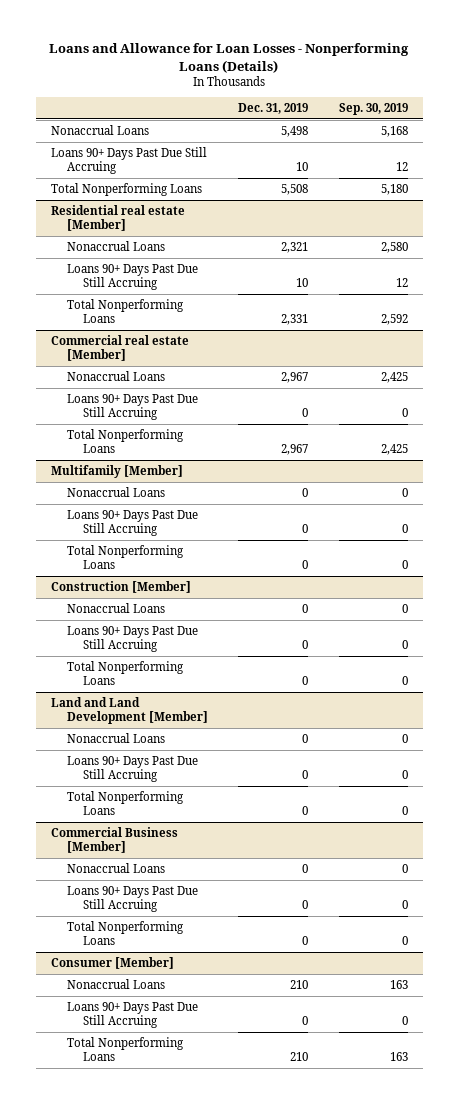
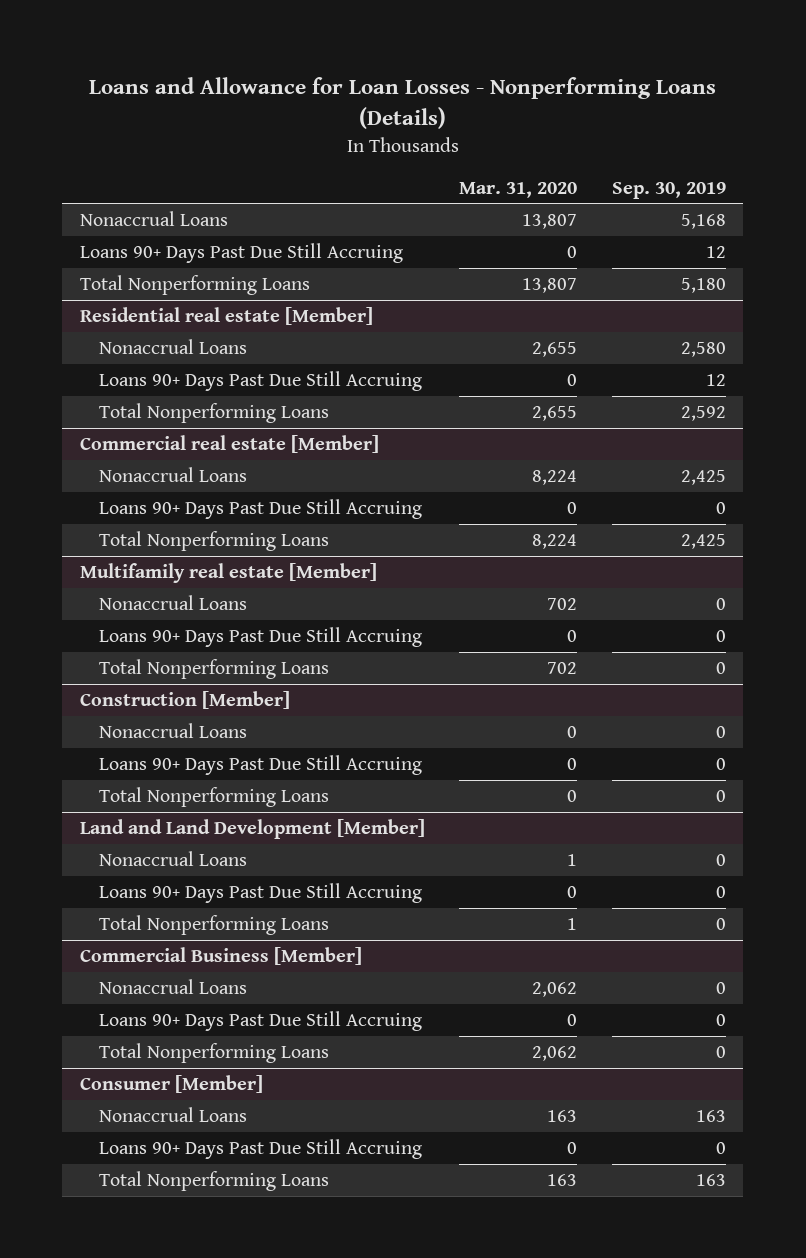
- | Dec. 31, 2019 | Sep. 30, 2019
+ | Mar. 31, 2020 | Sep. 30, 2019
- Multifamily [Member]
+ Multifamily real estate [Member]

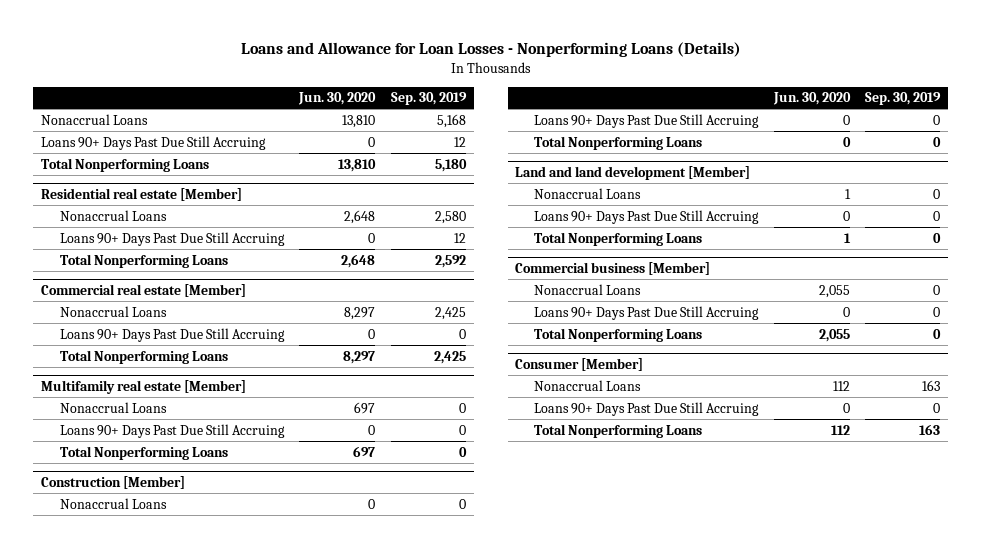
- | Mar. 31, 2020 | Sep. 30, 2019
+ | Jun. 30, 2020 | Sep. 30, 2019
- Land and Land Development [Member]
+ Land and land development [Member]
- Commercial Business [Member]
+ Commercial business [Member]

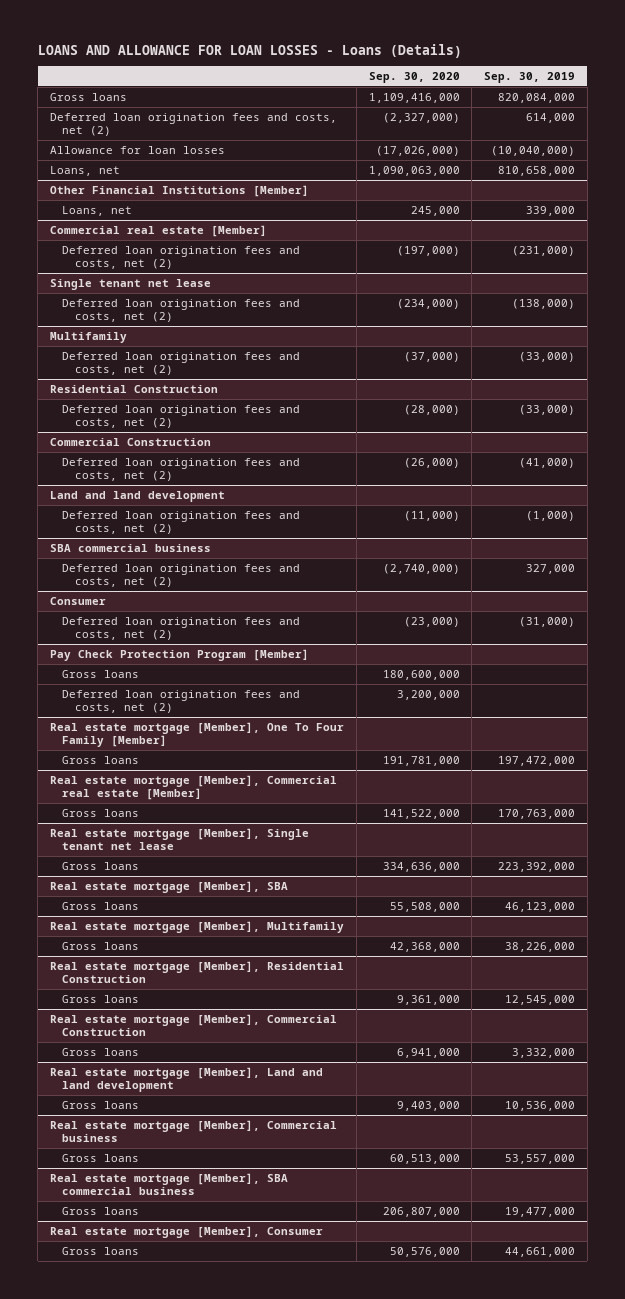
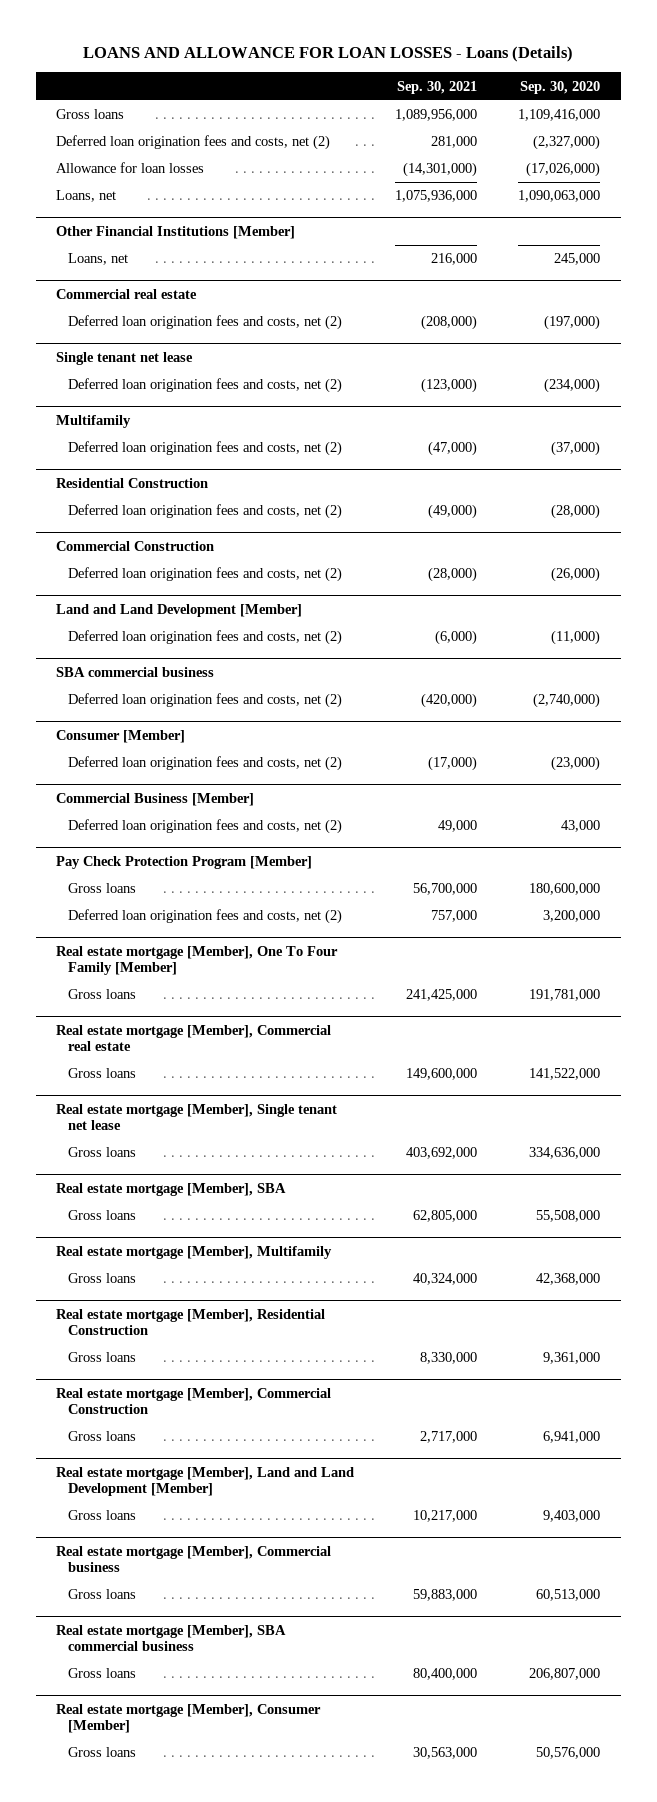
- | Sep. 30, 2020 | Sep. 30, 2019
+ | Sep. 30, 2021 | Sep. 30, 2020
- Commercial real estate [Member]
+ Commercial real estate
- Land and land development
+ Land and Land Development [Member]
- Consumer
+ Consumer [Member]
+ Commercial Business [Member]
+ Deferred loan origination fees and costs, net (2) | 49,000 | 43,000
- Real estate mortgage [Member], Commercial real estate [Member]
+ Real estate mortgage [Member], Commercial real estate
- Real estate mortgage [Member], Land and land development
+ Real estate mortgage [Member], Land and Land Development [Member]
- Real estate mortgage [Member], Consumer
+ Real estate mortgage [Member], Consumer [Member]

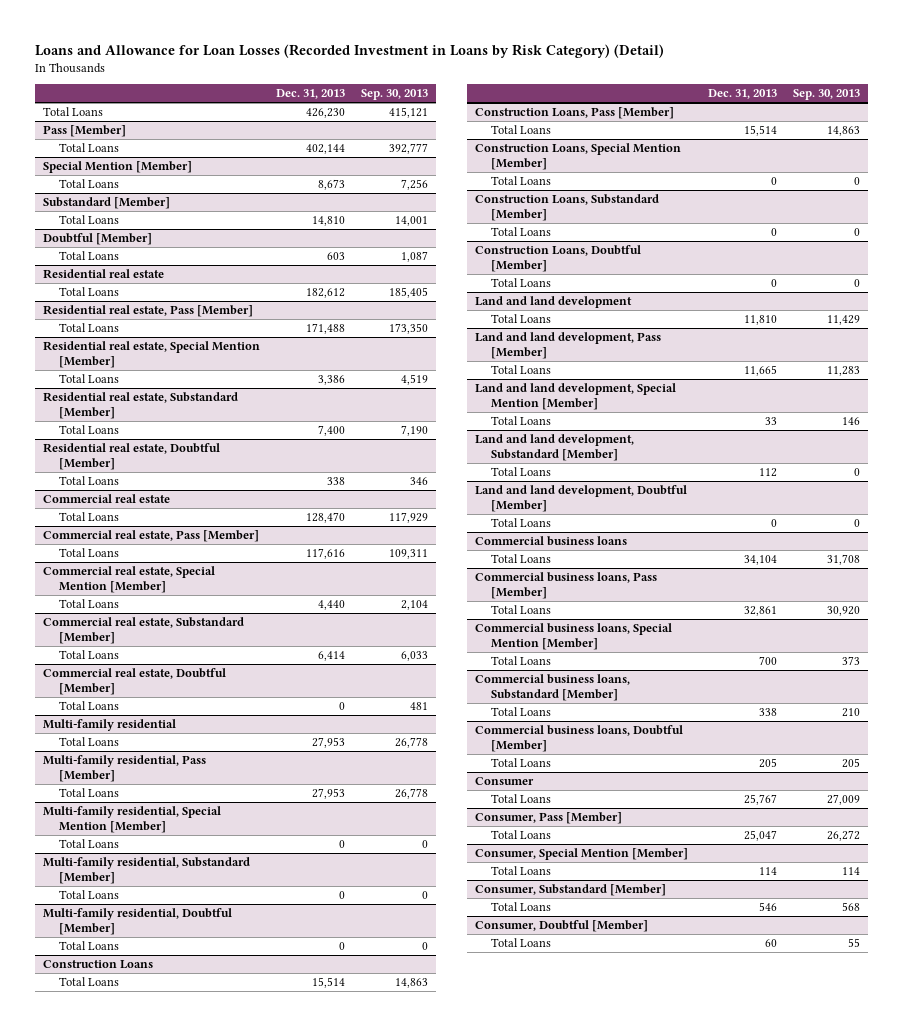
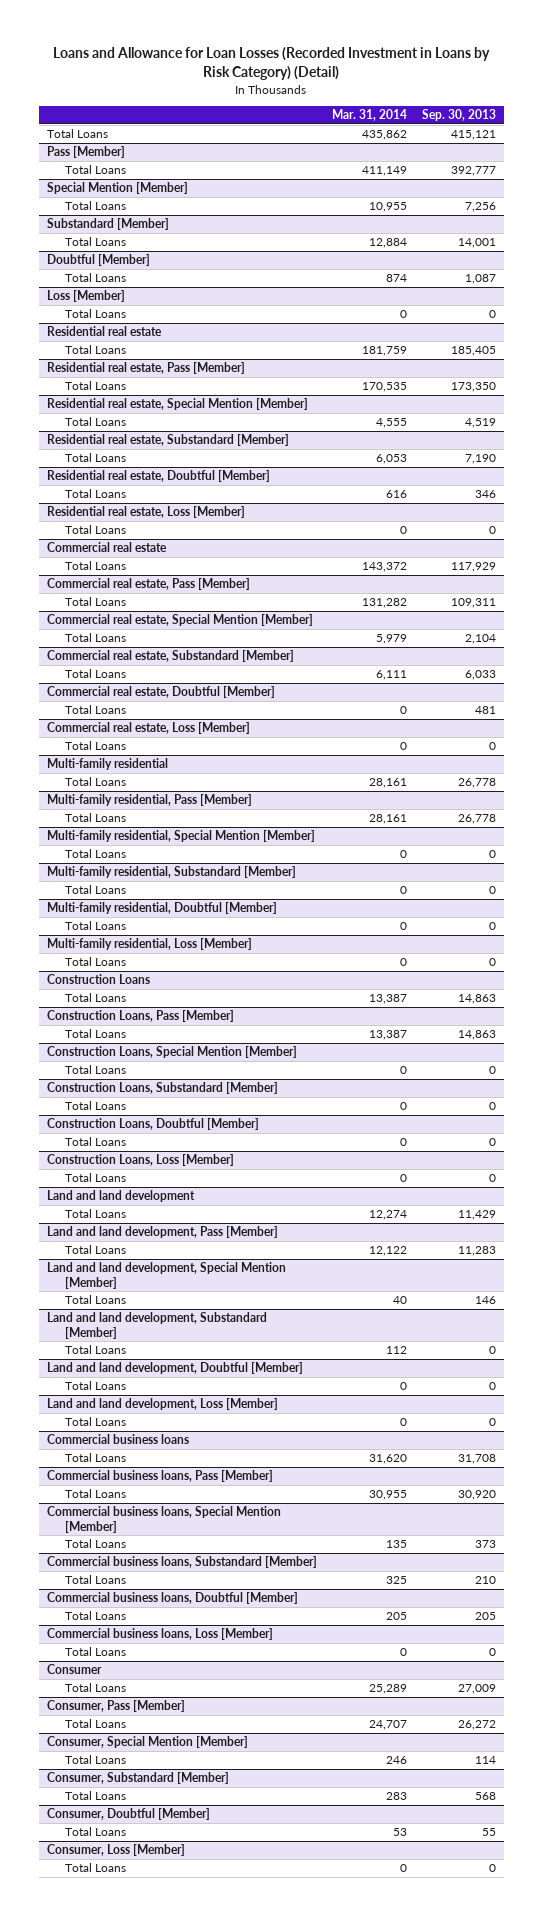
- | Dec. 31, 2013 | Sep. 30, 2013
+ | Mar. 31, 2014 | Sep. 30, 2013
+ Loss [Member]
+ Total Loans | 0 | 0
+ Residential real estate, Loss [Member]
+ Total Loans | 0 | 0
+ Commercial real estate, Loss [Member]
+ Total Loans | 0 | 0
+ Multi-family residential, Loss [Member]
+ Total Loans | 0 | 0
+ Construction Loans, Loss [Member]
+ Total Loans | 0 | 0
+ Land and land development, Loss [Member]
+ Total Loans | 0 | 0
+ Commercial business loans, Loss [Member]
+ Total Loans | 0 | 0
+ Consumer, Loss [Member]
+ Total Loans | 0 | 0

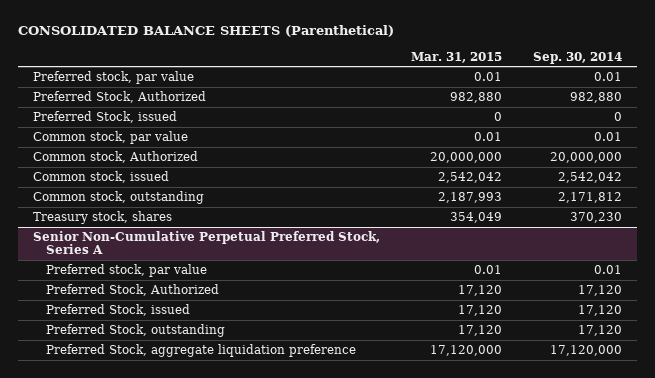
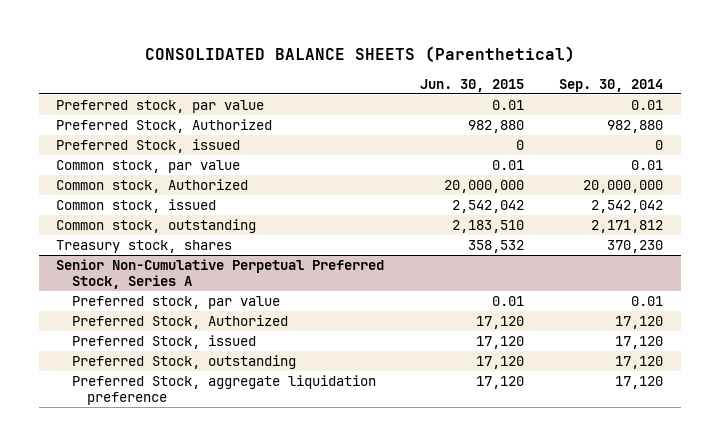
- | Mar. 31, 2015 | Sep. 30, 2014
+ | Jun. 30, 2015 | Sep. 30, 2014
@ Senior Non-Cumulative Perpetual Preferred Stock, Series A
- Preferred Stock, aggregate liquidation preference | 17,120,000 | 17,120,000
+ Preferred Stock, aggregate liquidation preference | 17,120 | 17,120

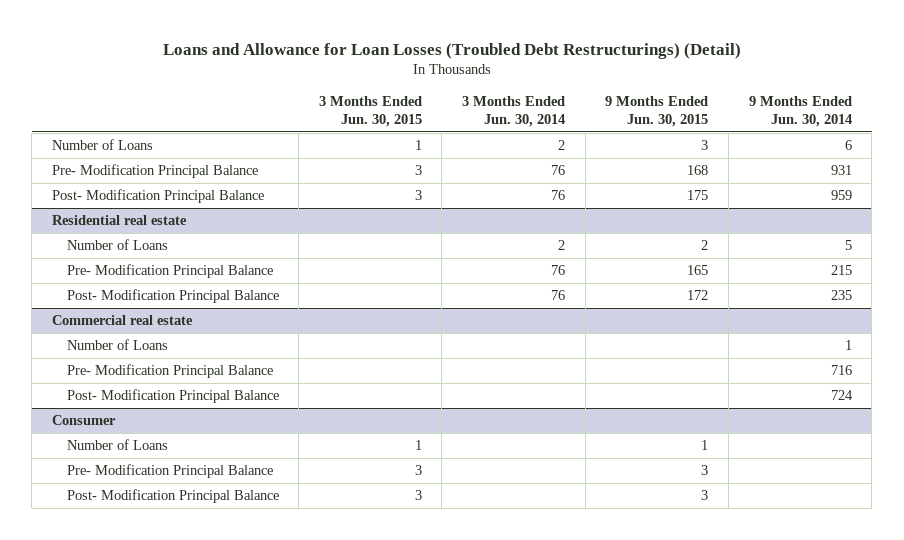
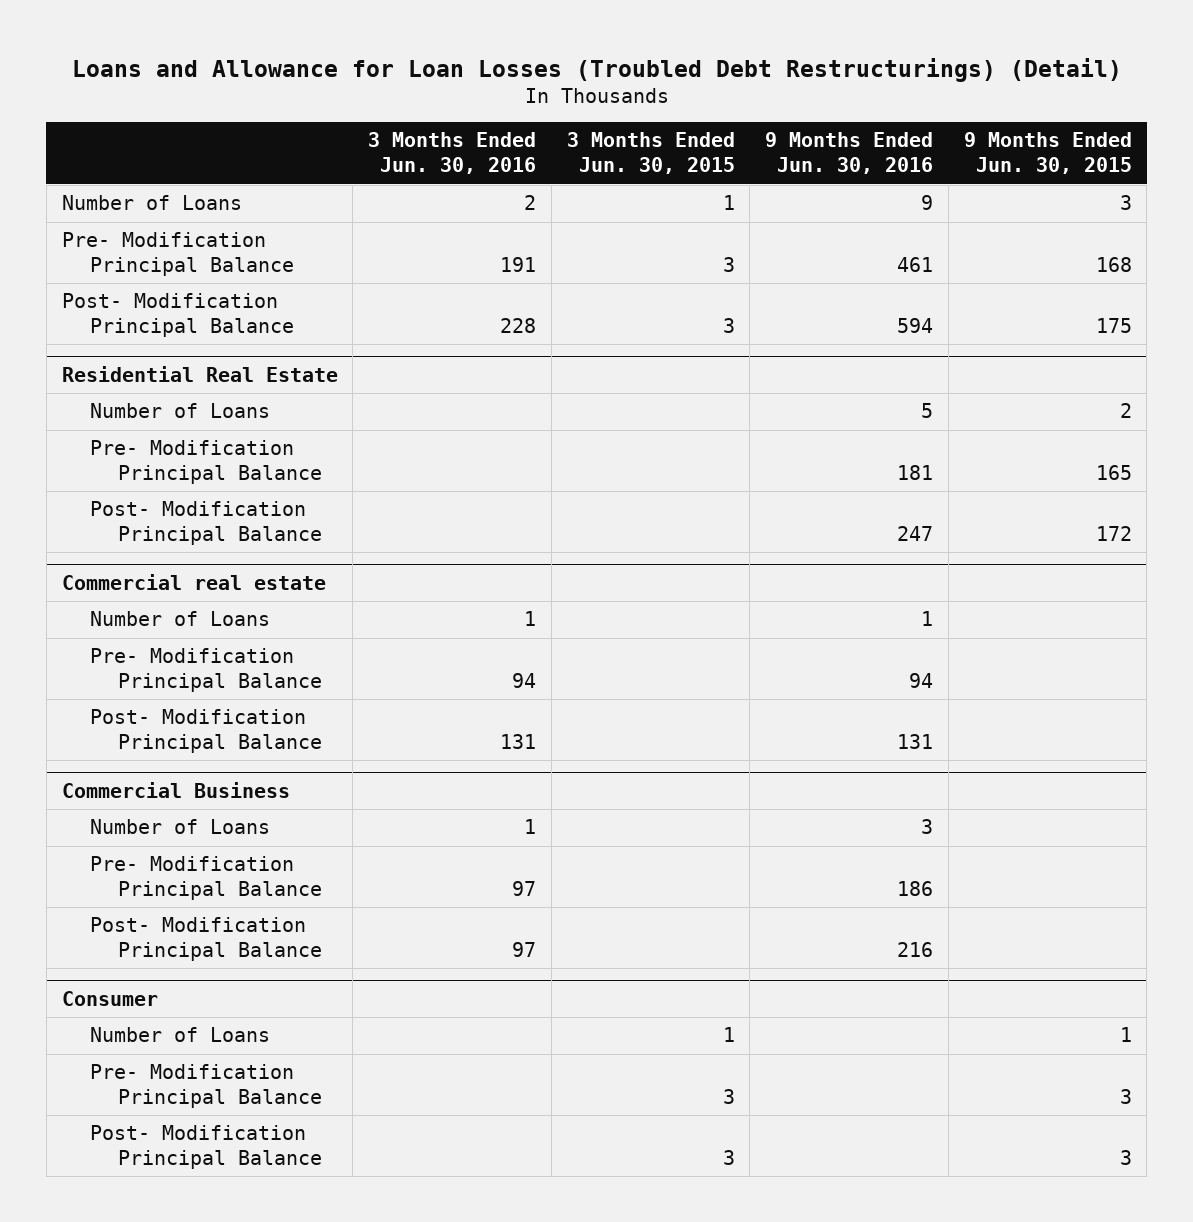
- | 3 Months Ended Jun. 30, 2015 | 3 Months Ended Jun. 30, 2014 | 9 Months Ended Jun. 30, 2015 | 9 Months Ended Jun. 30, 2014
+ | 3 Months Ended Jun. 30, 2016 | 3 Months Ended Jun. 30, 2015 | 9 Months Ended Jun. 30, 2016 | 9 Months Ended Jun. 30, 2015
- Residential real estate
+ Residential Real Estate
+ Commercial Business
+ Number of Loans | 1 | | 3 |
+ Pre- Modification Principal Balance | 97 | | 186 |
+ Post- Modification Principal Balance | 97 | | 216 |

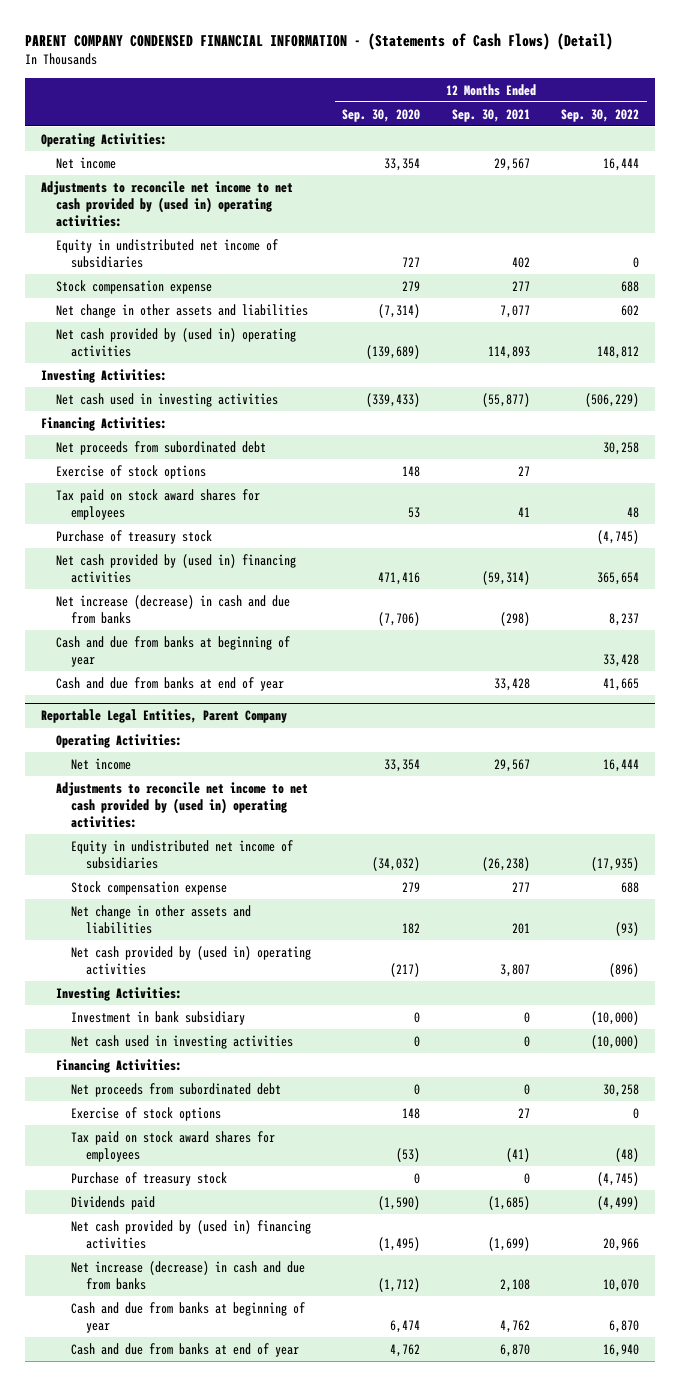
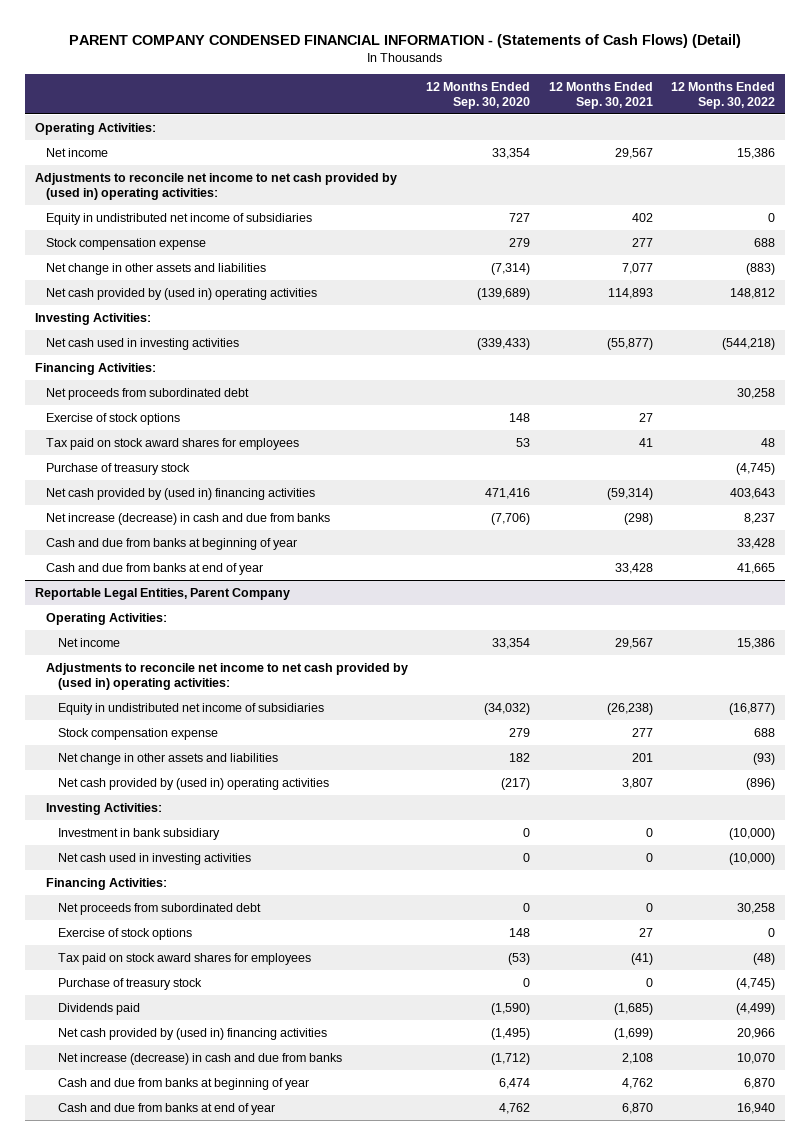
- Net income | 33,354 | 29,567 | 16,444
+ Net income | 33,354 | 29,567 | 15,386
- Net change in other assets and liabilities | (7,314) | 7,077 | 602
+ Net change in other assets and liabilities | (7,314) | 7,077 | (883)
- Net cash used in investing activities | (339,433) | (55,877) | (506,229)
+ Net cash used in investing activities | (339,433) | (55,877) | (544,218)
- Net cash provided by (used in) financing activities | 471,416 | (59,314) | 365,654
+ Net cash provided by (used in) financing activities | 471,416 | (59,314) | 403,643
@ Reportable Legal Entities, Parent Company
- Net income | 33,354 | 29,567 | 16,444
+ Net income | 33,354 | 29,567 | 15,386
- Equity in undistributed net income of subsidiaries | (34,032) | (26,238) | (17,935)
+ Equity in undistributed net income of subsidiaries | (34,032) | (26,238) | (16,877)

